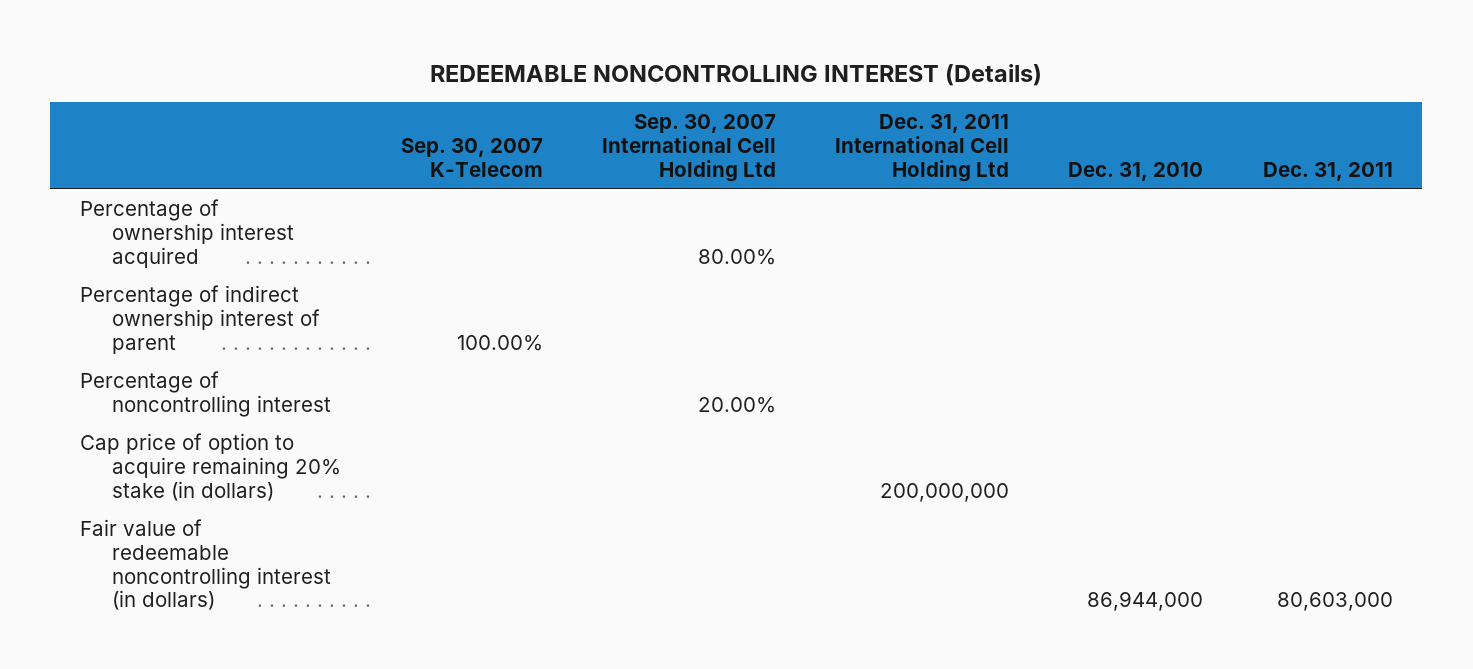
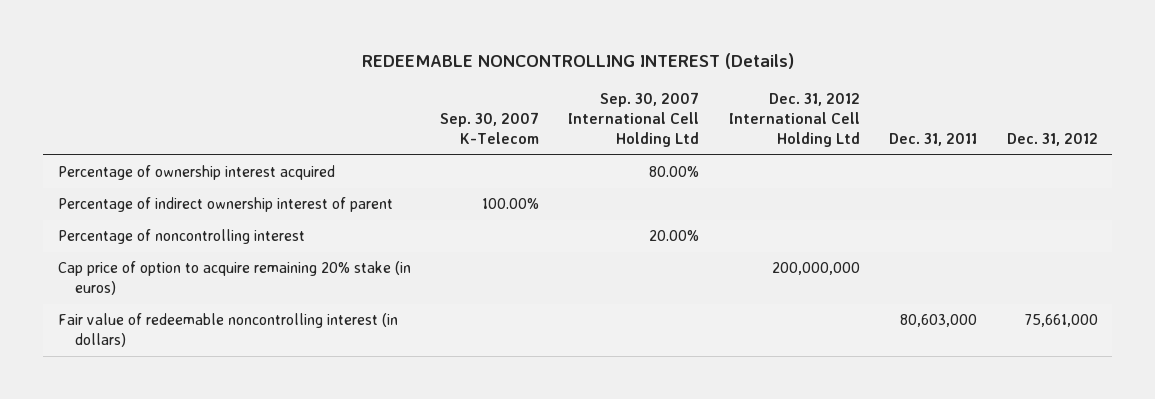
- | Sep. 30, 2007 K-Telecom | Sep. 30, 2007 International Cell Holding Ltd | Dec. 31, 2011 International Cell Holding Ltd | Dec. 31, 2010 | Dec. 31, 2011
+ | Sep. 30, 2007 K-Telecom | Sep. 30, 2007 International Cell Holding Ltd | Dec. 31, 2012 International Cell Holding Ltd | Dec. 31, 2011 | Dec. 31, 2012
- Cap price of option to acquire remaining 20% stake (in dollars) | | | 200,000,000 | |
+ Cap price of option to acquire remaining 20% stake (in euros) | | | 200,000,000 | |

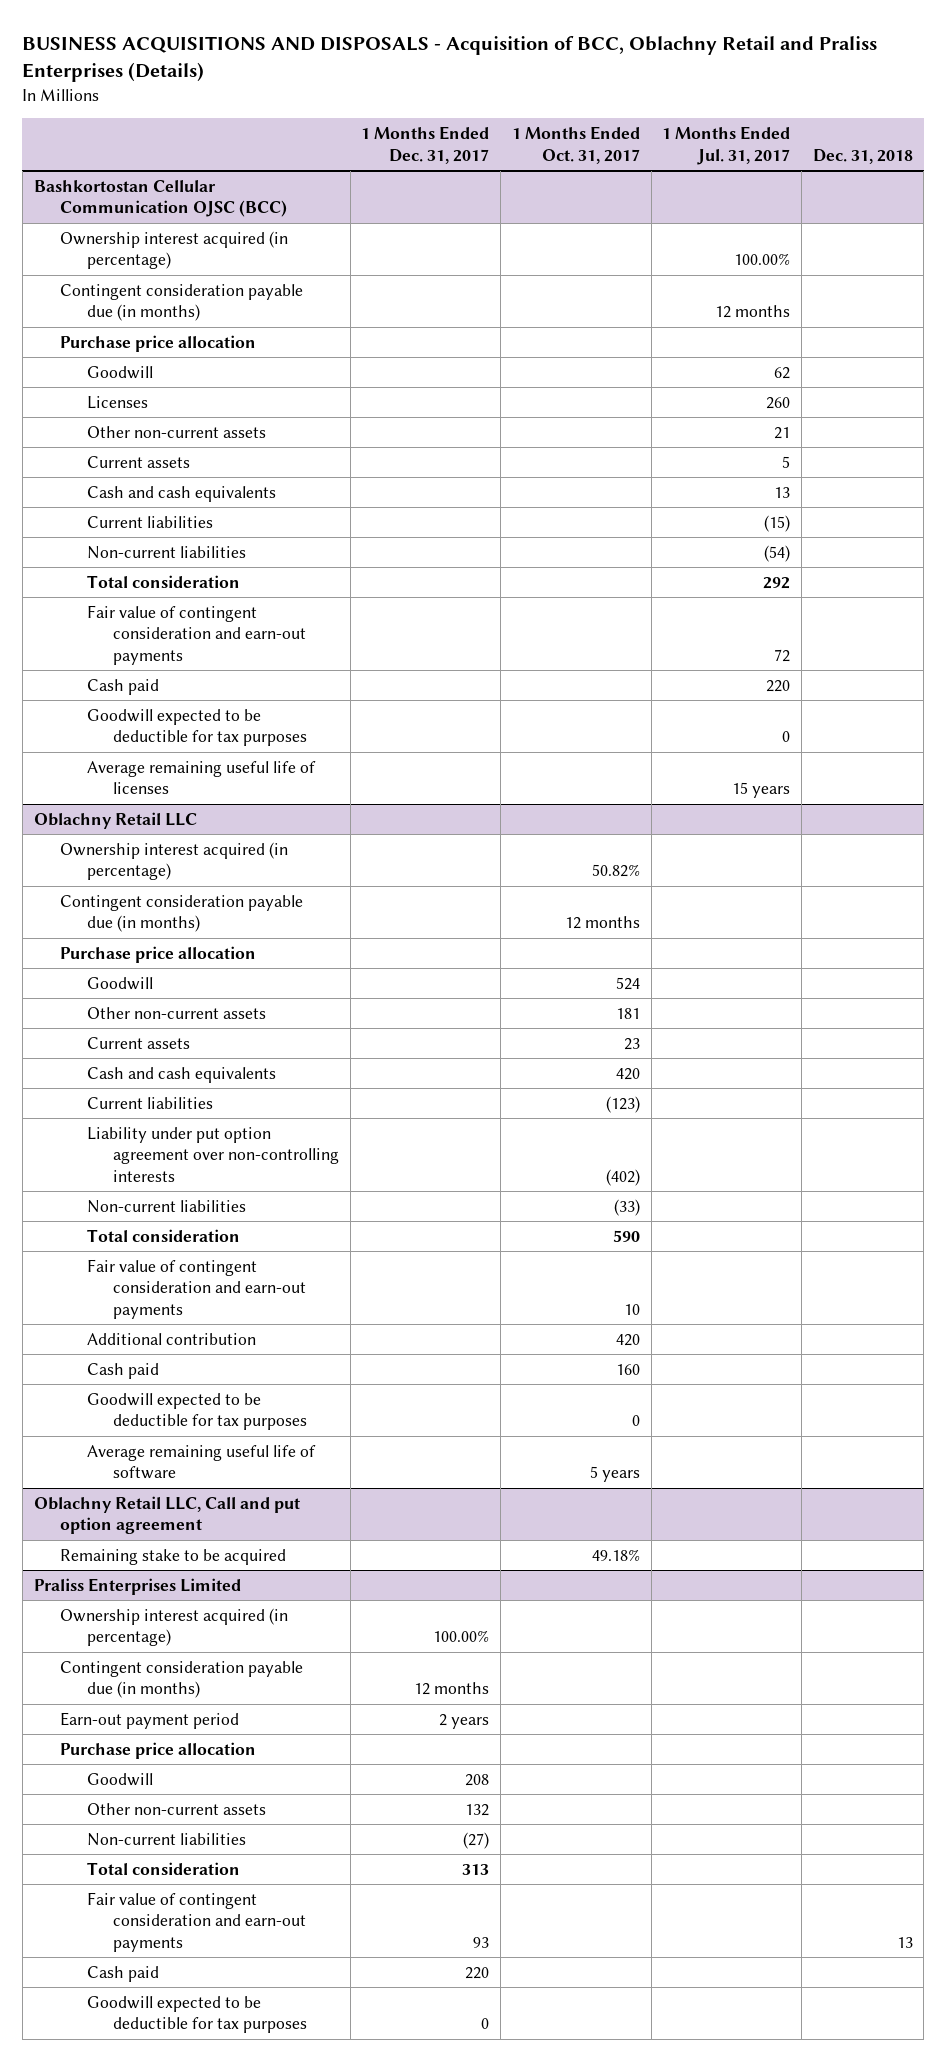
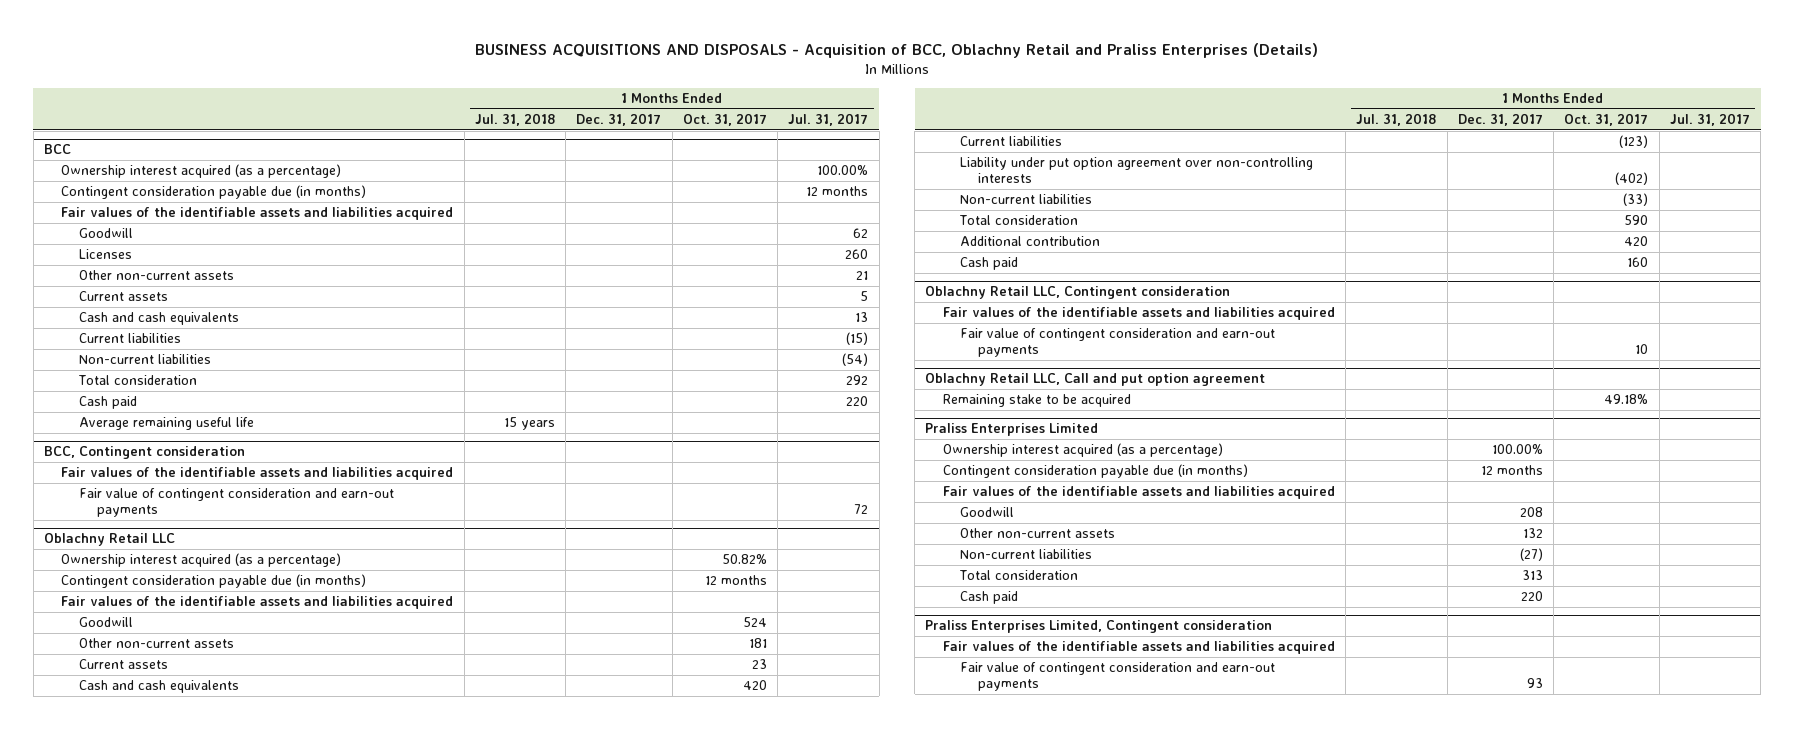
- | 1 Months Ended Dec. 31, 2017 | 1 Months Ended Oct. 31, 2017 | 1 Months Ended Jul. 31, 2017 | Dec. 31, 2018
+ | 1 Months Ended Jul. 31, 2018 | 1 Months Ended Dec. 31, 2017 | 1 Months Ended Oct. 31, 2017 | 1 Months Ended Jul. 31, 2017
- Bashkortostan Cellular Communication OJSC (BCC)
- Ownership interest acquired (in percentage) | | | 100.00% |
+ BCC
+ Ownership interest acquired (as a percentage) | | | | 100.00%
- Purchase price allocation
+ Fair values of the identifiable assets and liabilities acquired
- Fair value of contingent consideration and earn-out payments | | | 72 |
- Goodwill expected to be deductible for tax purposes | | | 0 |
- Average remaining useful life of licenses | | | 15 years |
+ Average remaining useful life | 15 years | | |
+ BCC, Contingent consideration
+ Fair values of the identifiable assets and liabilities acquired
+ Fair value of contingent consideration and earn-out payments | | | | 72
@ Oblachny Retail LLC
- Ownership interest acquired (in percentage) | | 50.82% | |
+ Ownership interest acquired (as a percentage) | | | 50.82% |
- Purchase price allocation
+ Fair values of the identifiable assets and liabilities acquired
- Fair value of contingent consideration and earn-out payments | | 10 | |
- Goodwill expected to be deductible for tax purposes | | 0 | |
- Average remaining useful life of software | | 5 years | |
+ Oblachny Retail LLC, Contingent consideration
+ Fair values of the identifiable assets and liabilities acquired
+ Fair value of contingent consideration and earn-out payments | | | 10 |
@ Praliss Enterprises Limited
- Ownership interest acquired (in percentage) | 100.00% | | |
+ Ownership interest acquired (as a percentage) | | 100.00% | |
- Earn-out payment period | 2 years | | |
- Purchase price allocation
+ Fair values of the identifiable assets and liabilities acquired
- Fair value of contingent consideration and earn-out payments | 93 | | | 13
- Goodwill expected to be deductible for tax purposes | 0 | | |
+ Praliss Enterprises Limited, Contingent consideration
+ Fair values of the identifiable assets and liabilities acquired
+ Fair value of contingent consideration and earn-out payments | | 93 | |

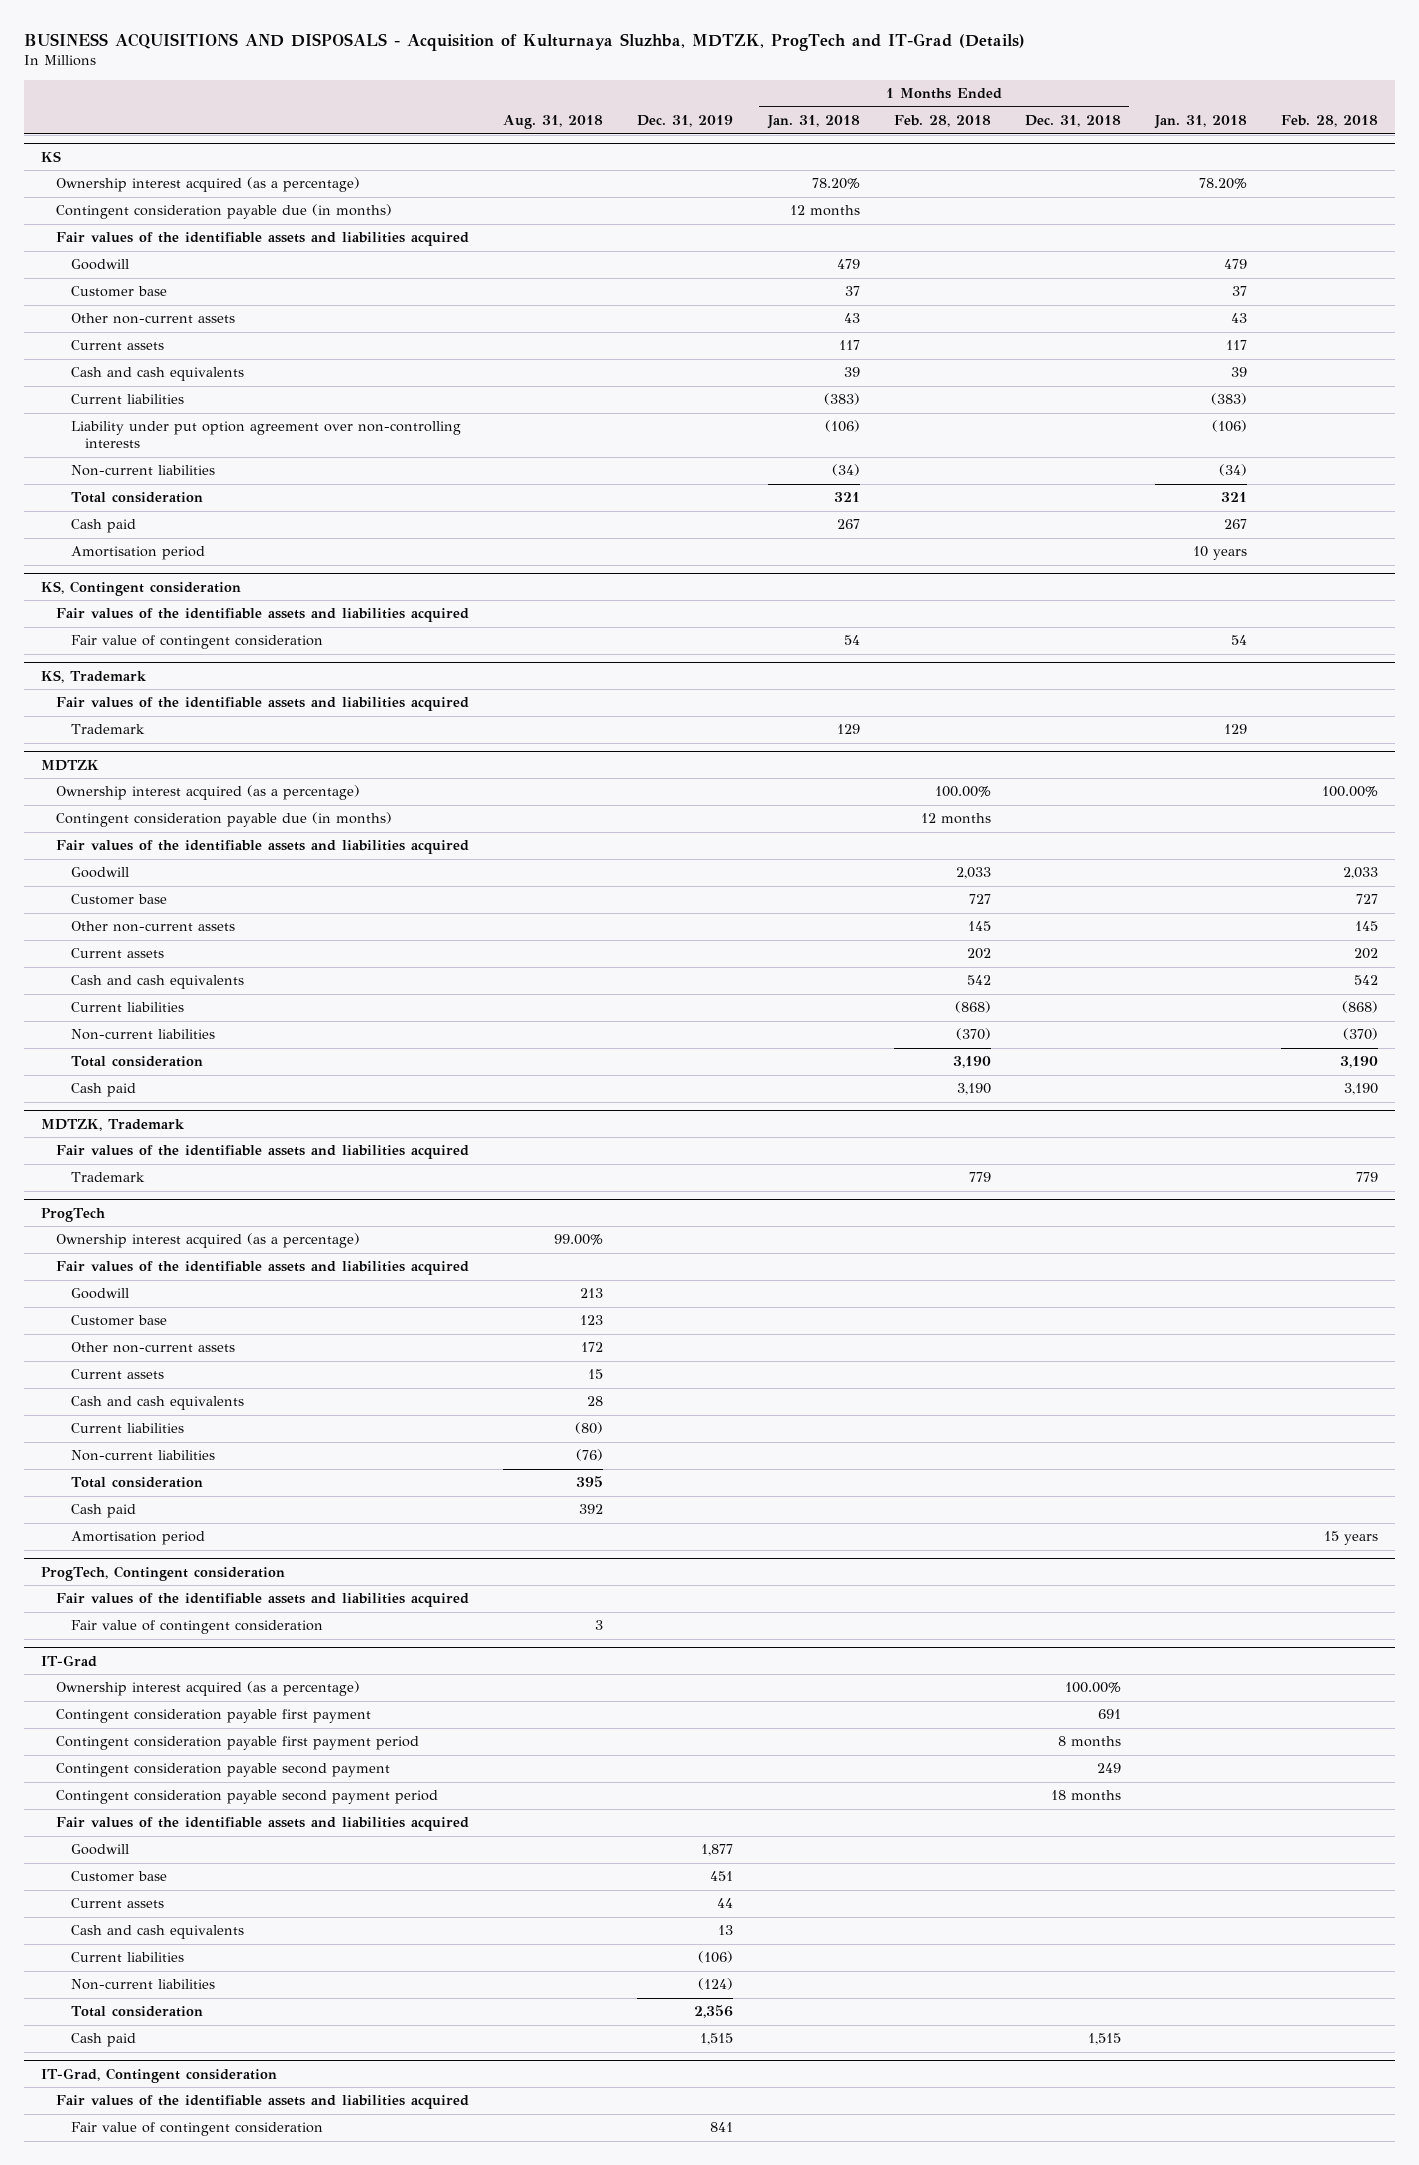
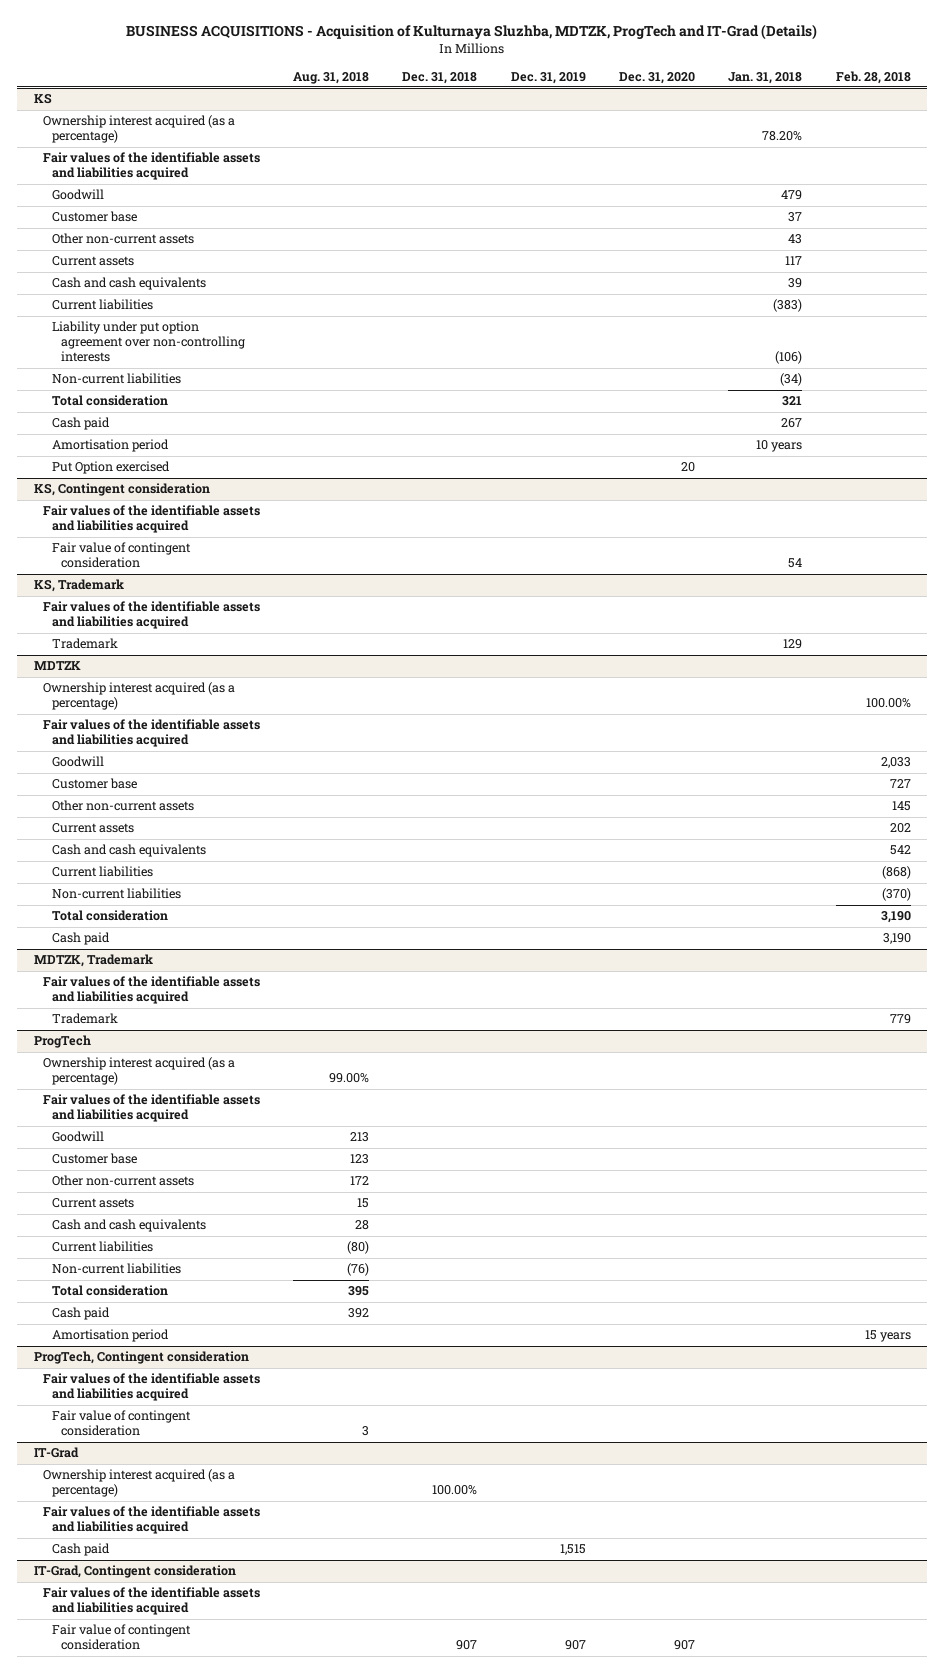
- BUSINESS ACQUISITIONS AND DISPOSALS - Acquisition of Kulturnaya Sluzhba, MDTZK, ProgTech and IT-Grad (Details)
+ BUSINESS ACQUISITIONS - Acquisition of Kulturnaya Sluzhba, MDTZK, ProgTech and IT-Grad (Details)
- | Aug. 31, 2018 | Dec. 31, 2019 | 1 Months Ended Jan. 31, 2018 | 1 Months Ended Feb. 28, 2018 | 1 Months Ended Dec. 31, 2018 | Jan. 31, 2018 | Feb. 28, 2018
+ | Aug. 31, 2018 | Dec. 31, 2018 | Dec. 31, 2019 | Dec. 31, 2020 | Jan. 31, 2018 | Feb. 28, 2018
@ KS
- Contingent consideration payable due (in months) | | | 12 months | | | |
+ Put Option exercised | | | | 20 | |
@ MDTZK
- Contingent consideration payable due (in months) | | | | 12 months | | |
@ IT-Grad
- Contingent consideration payable first payment | | | | | 691 | |
- Contingent consideration payable first payment period | | | | | 8 months | |
- Contingent consideration payable second payment | | | | | 249 | |
- Contingent consideration payable second payment period | | | | | 18 months | |
- Goodwill | | 1,877 | | | | |
- Customer base | | 451 | | | | |
- Current assets | | 44 | | | | |
- Cash and cash equivalents | | 13 | | | | |
- Current liabilities | | (106) | | | | |
- Non-current liabilities | | (124) | | | | |
- Total consideration | | 2,356 | | | | |
@ IT-Grad, Contingent consideration
- Fair value of contingent consideration | | 841 | | | | |
+ Fair value of contingent consideration | | 907 | 907 | 907 | |

